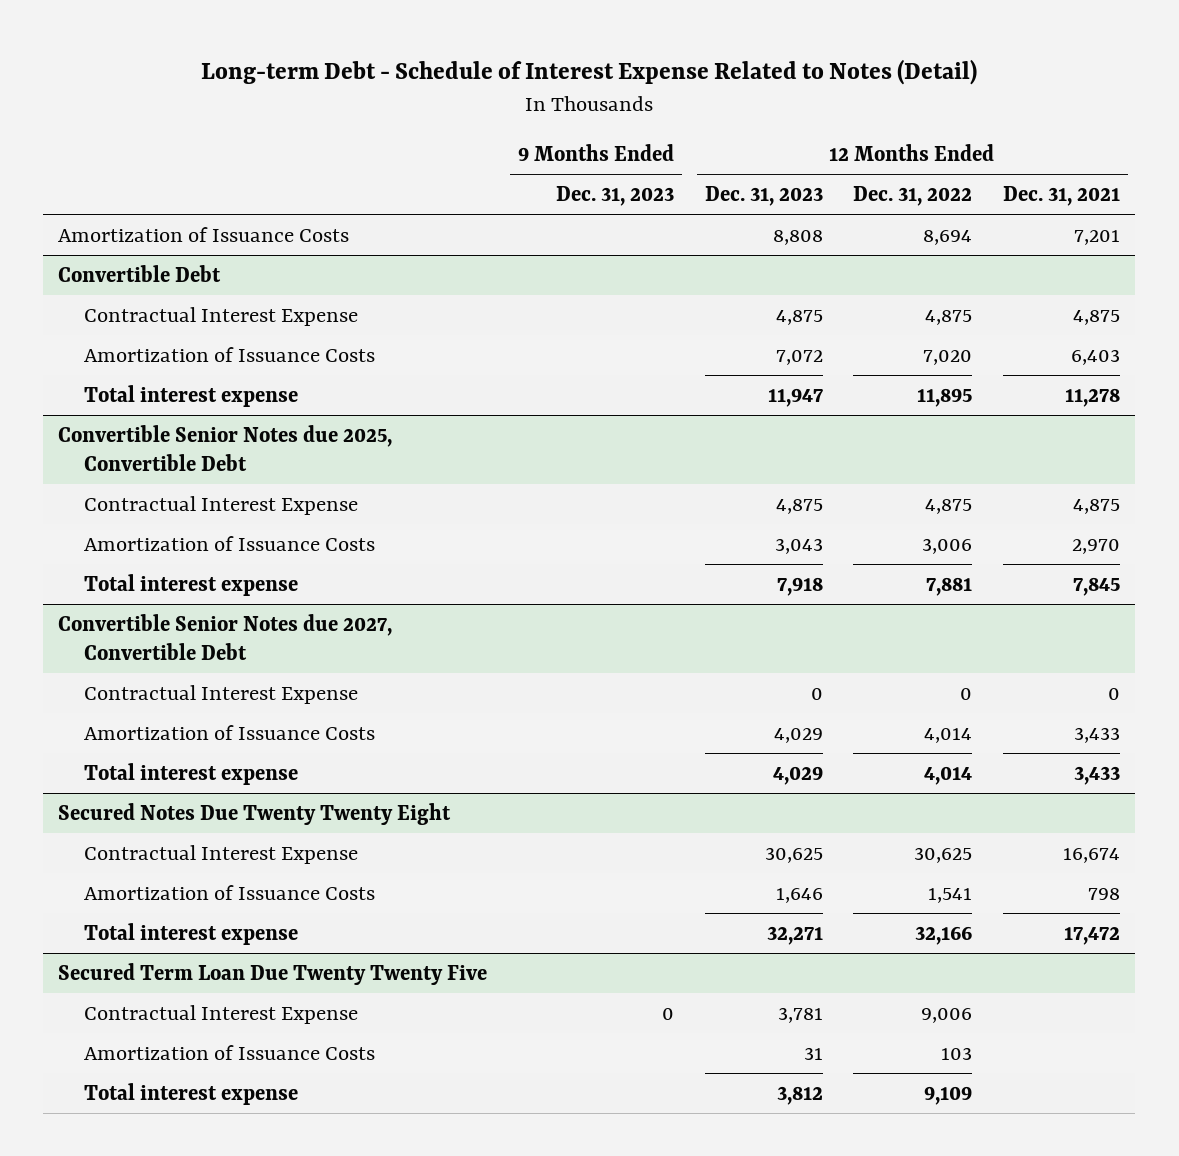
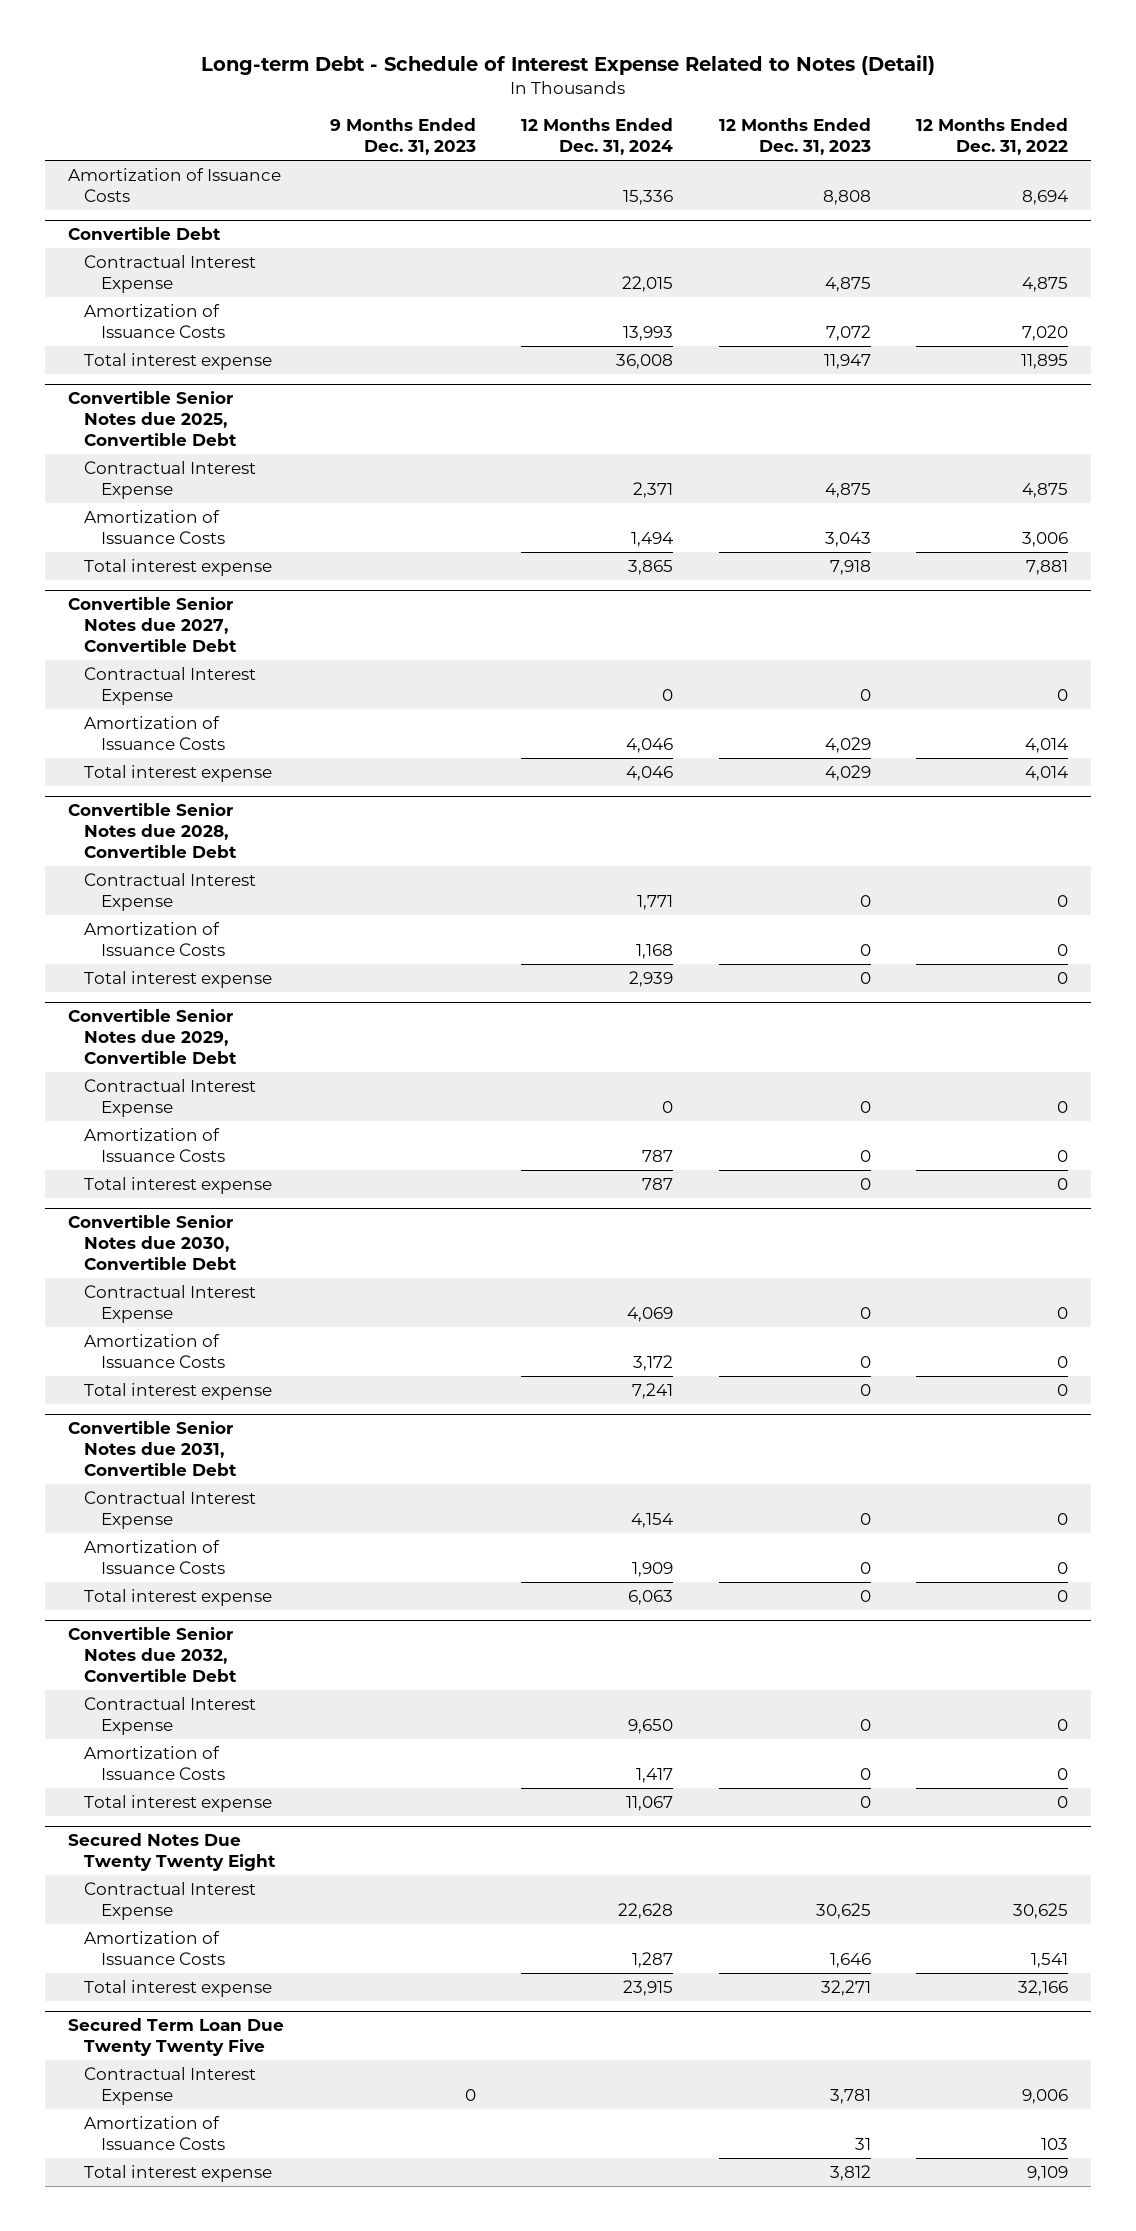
- | 9 Months Ended Dec. 31, 2023 | 12 Months Ended Dec. 31, 2023 | 12 Months Ended Dec. 31, 2022 | 12 Months Ended Dec. 31, 2021
+ | 9 Months Ended Dec. 31, 2023 | 12 Months Ended Dec. 31, 2024 | 12 Months Ended Dec. 31, 2023 | 12 Months Ended Dec. 31, 2022
+ Convertible Senior Notes due 2028, Convertible Debt
+ Contractual Interest Expense | | 1,771 | 0 | 0
+ Amortization of Issuance Costs | | 1,168 | 0 | 0
+ Total interest expense | | 2,939 | 0 | 0
+ Convertible Senior Notes due 2029, Convertible Debt
+ Contractual Interest Expense | | 0 | 0 | 0
+ Amortization of Issuance Costs | | 787 | 0 | 0
+ Total interest expense | | 787 | 0 | 0
+ Convertible Senior Notes due 2030, Convertible Debt
+ Contractual Interest Expense | | 4,069 | 0 | 0
+ Amortization of Issuance Costs | | 3,172 | 0 | 0
+ Total interest expense | | 7,241 | 0 | 0
+ Convertible Senior Notes due 2031, Convertible Debt
+ Contractual Interest Expense | | 4,154 | 0 | 0
+ Amortization of Issuance Costs | | 1,909 | 0 | 0
+ Total interest expense | | 6,063 | 0 | 0
+ Convertible Senior Notes due 2032, Convertible Debt
+ Contractual Interest Expense | | 9,650 | 0 | 0
+ Amortization of Issuance Costs | | 1,417 | 0 | 0
+ Total interest expense | | 11,067 | 0 | 0

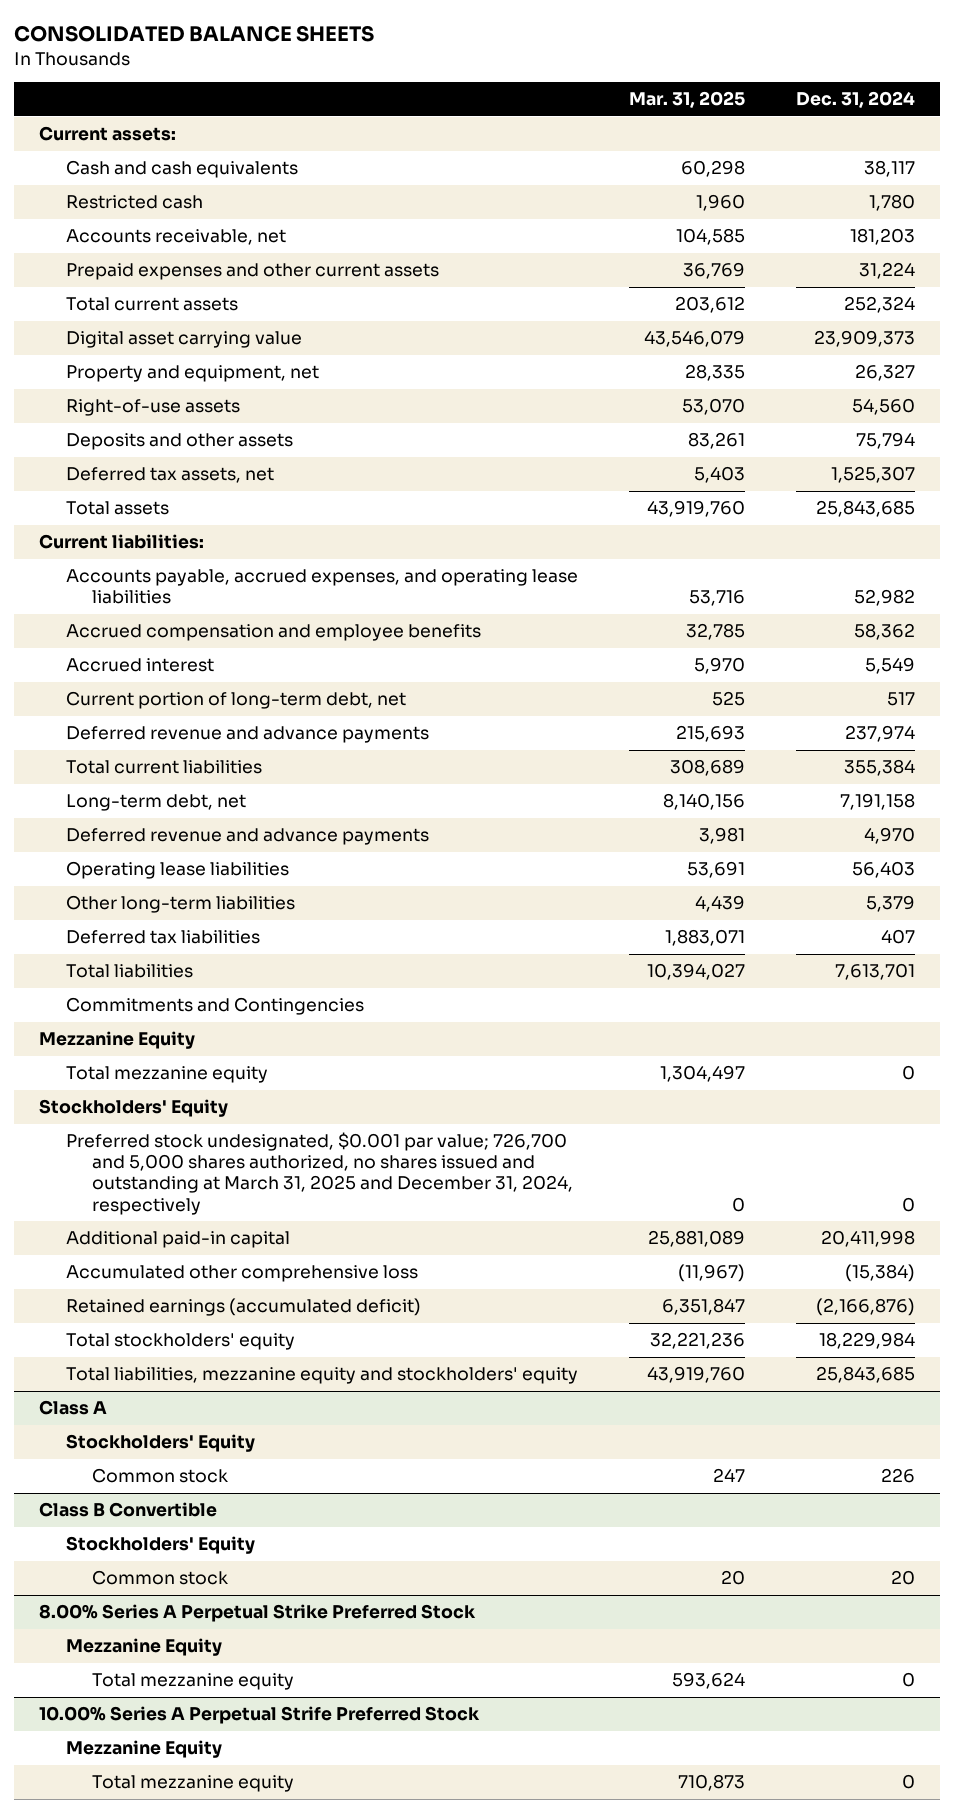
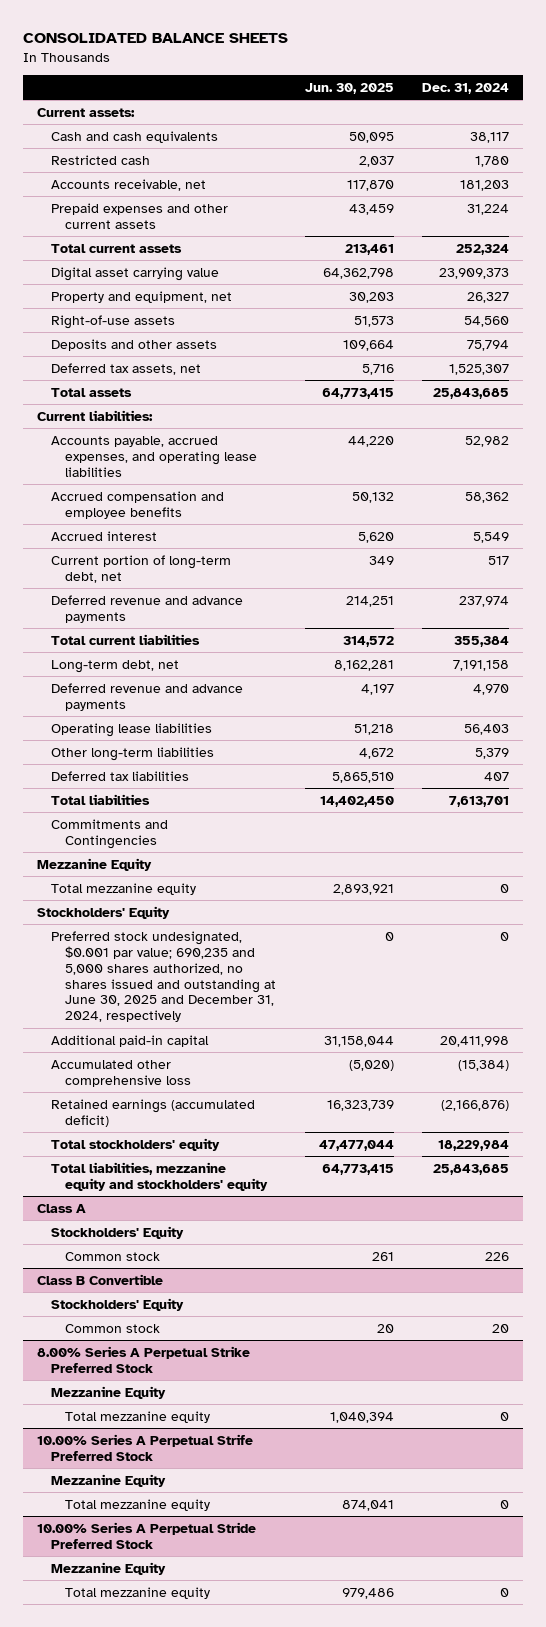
- | Mar. 31, 2025 | Dec. 31, 2024
+ | Jun. 30, 2025 | Dec. 31, 2024
- Preferred stock undesignated, $0.001 par value; 726,700 and 5,000 shares authorized, no shares issued and outstanding at March 31, 2025 and December 31, 2024, respectively | 0 | 0
+ Preferred stock undesignated, $0.001 par value; 690,235 and 5,000 shares authorized, no shares issued and outstanding at June 30, 2025 and December 31, 2024, respectively | 0 | 0
+ 10.00% Series A Perpetual Stride Preferred Stock
+ Mezzanine Equity
+ Total mezzanine equity | 979,486 | 0

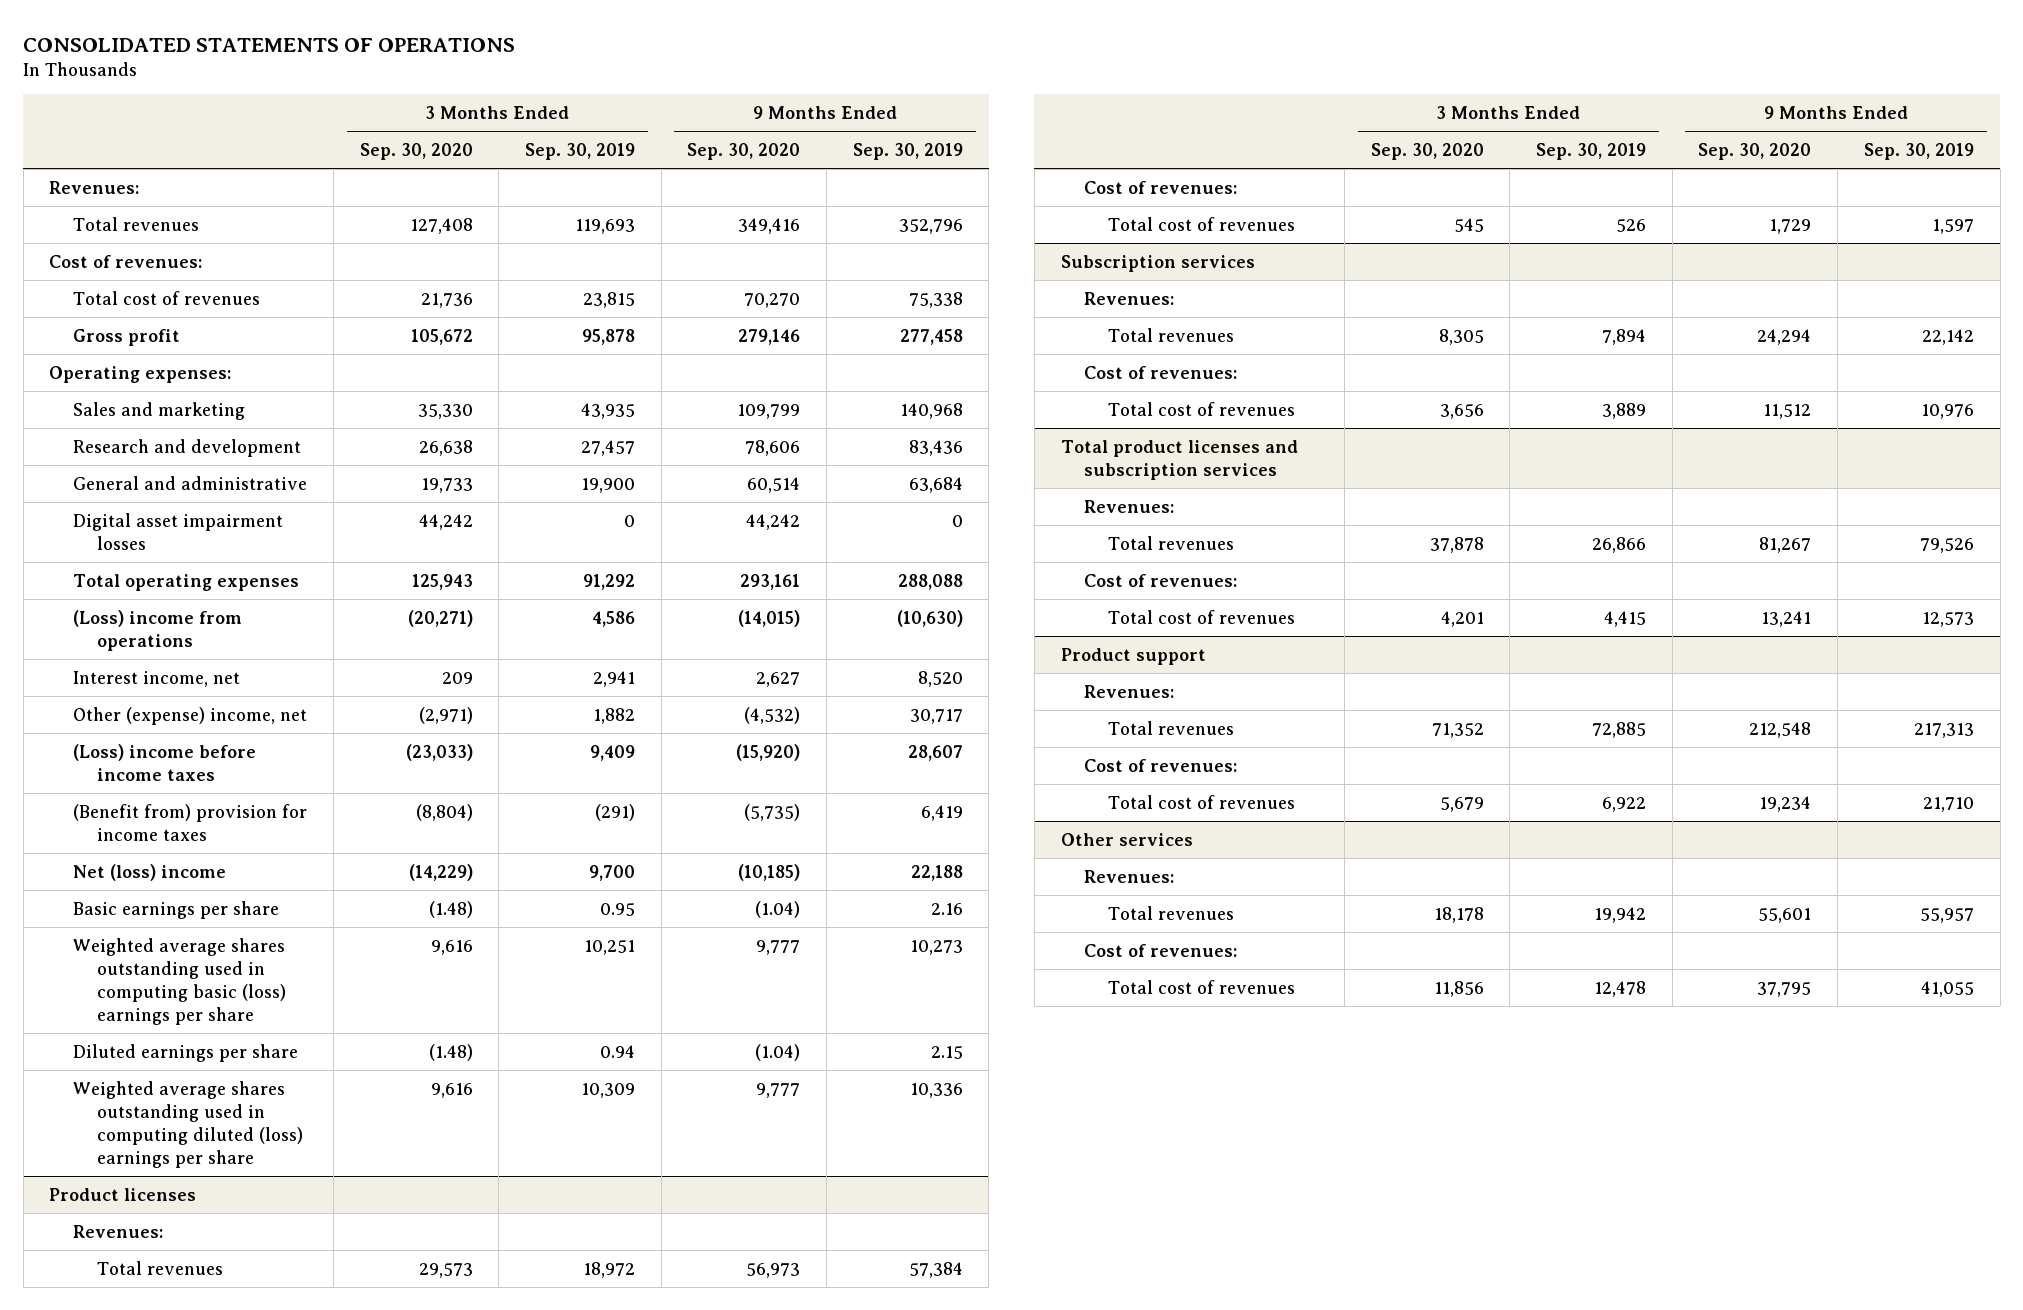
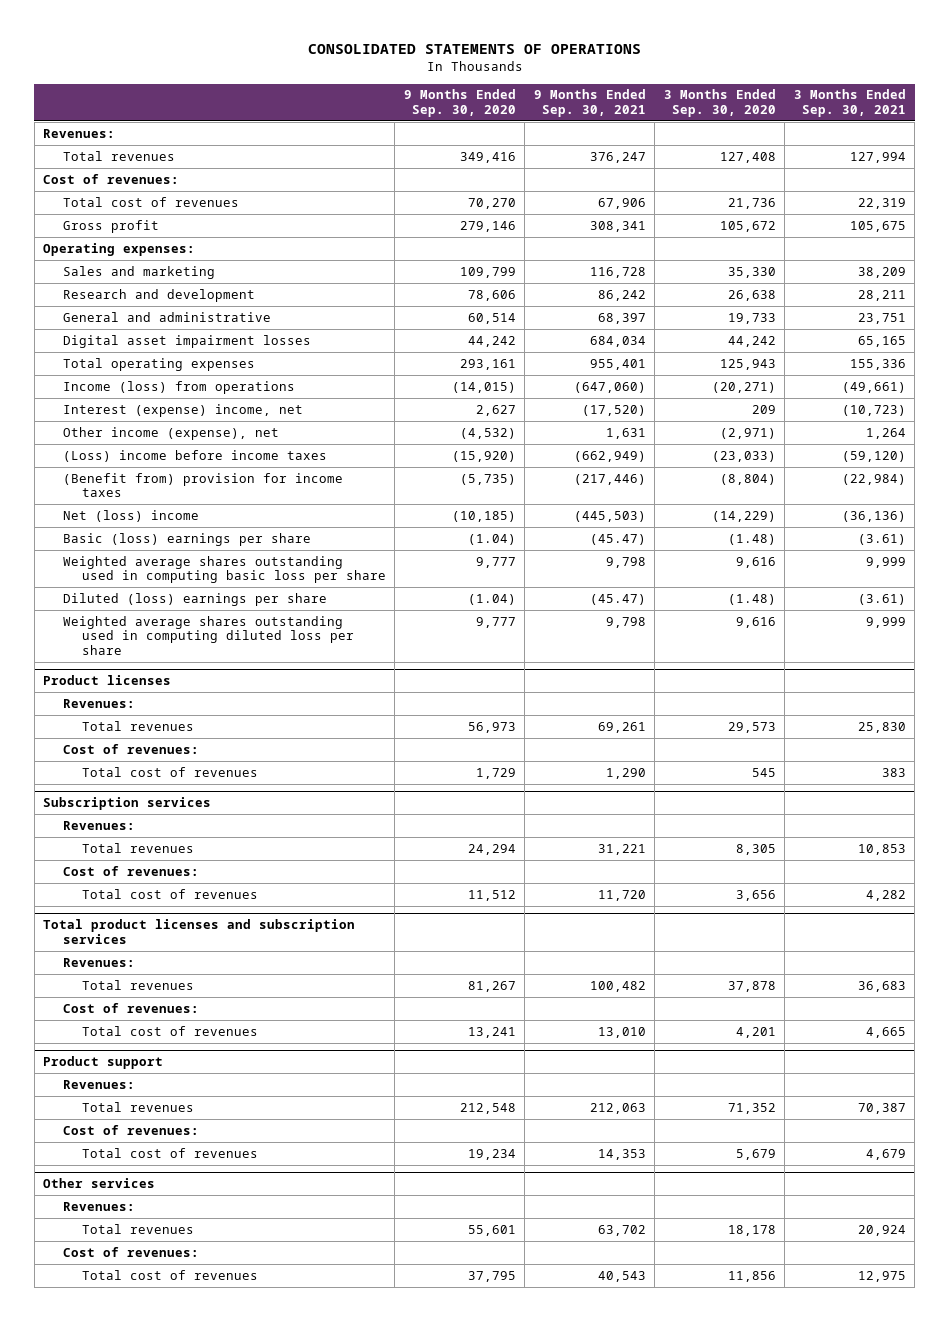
- | 3 Months Ended Sep. 30, 2020 | 3 Months Ended Sep. 30, 2019 | 9 Months Ended Sep. 30, 2020 | 9 Months Ended Sep. 30, 2019
+ | 9 Months Ended Sep. 30, 2020 | 9 Months Ended Sep. 30, 2021 | 3 Months Ended Sep. 30, 2020 | 3 Months Ended Sep. 30, 2021
- (Loss) income from operations | (20,271) | 4,586 | (14,015) | (10,630)
- Interest income, net | 209 | 2,941 | 2,627 | 8,520
- Other (expense) income, net | (2,971) | 1,882 | (4,532) | 30,717
+ Income (loss) from operations | (14,015) | (647,060) | (20,271) | (49,661)
+ Interest (expense) income, net | 2,627 | (17,520) | 209 | (10,723)
+ Other income (expense), net | (4,532) | 1,631 | (2,971) | 1,264
- Basic earnings per share | (1.48) | 0.95 | (1.04) | 2.16
- Weighted average shares outstanding used in computing basic (loss) earnings per share | 9,616 | 10,251 | 9,777 | 10,273
- Diluted earnings per share | (1.48) | 0.94 | (1.04) | 2.15
- Weighted average shares outstanding used in computing diluted (loss) earnings per share | 9,616 | 10,309 | 9,777 | 10,336
+ Basic (loss) earnings per share | (1.04) | (45.47) | (1.48) | (3.61)
+ Weighted average shares outstanding used in computing basic loss per share | 9,777 | 9,798 | 9,616 | 9,999
+ Diluted (loss) earnings per share | (1.04) | (45.47) | (1.48) | (3.61)
+ Weighted average shares outstanding used in computing diluted loss per share | 9,777 | 9,798 | 9,616 | 9,999

